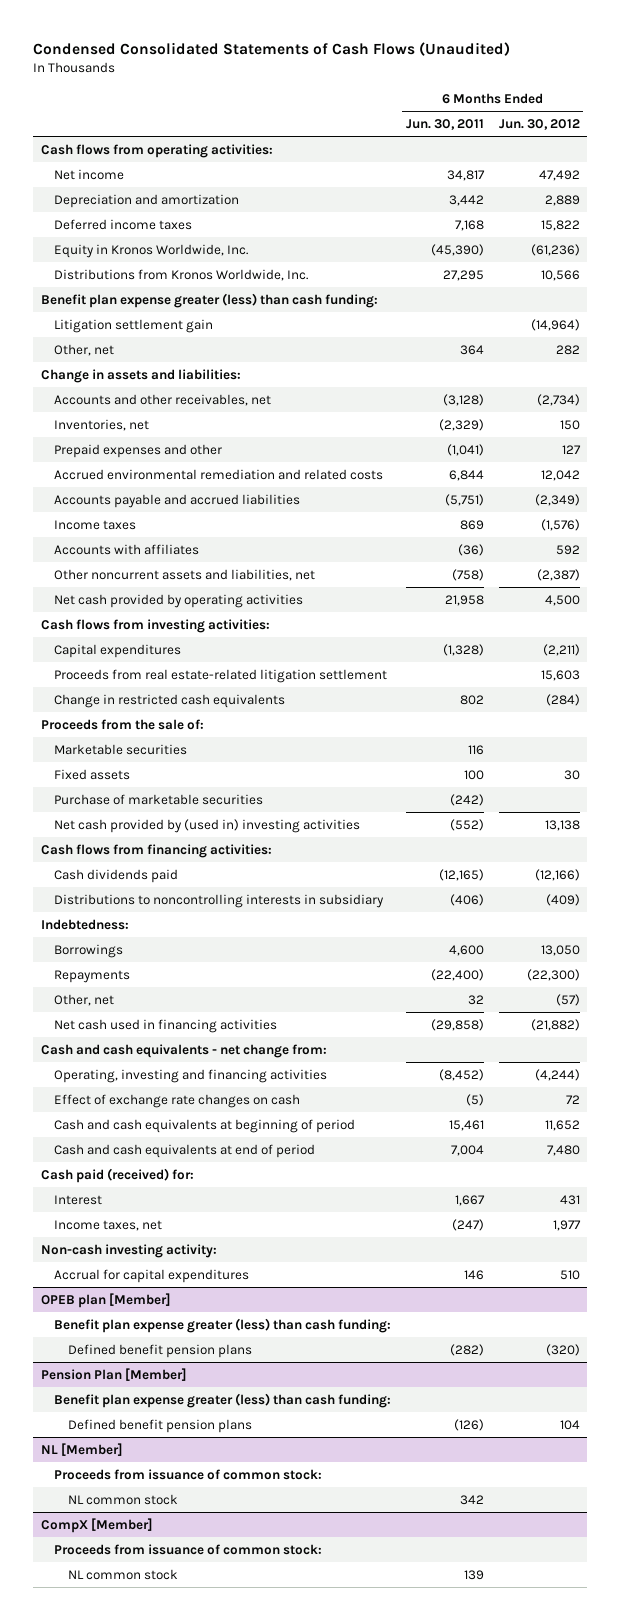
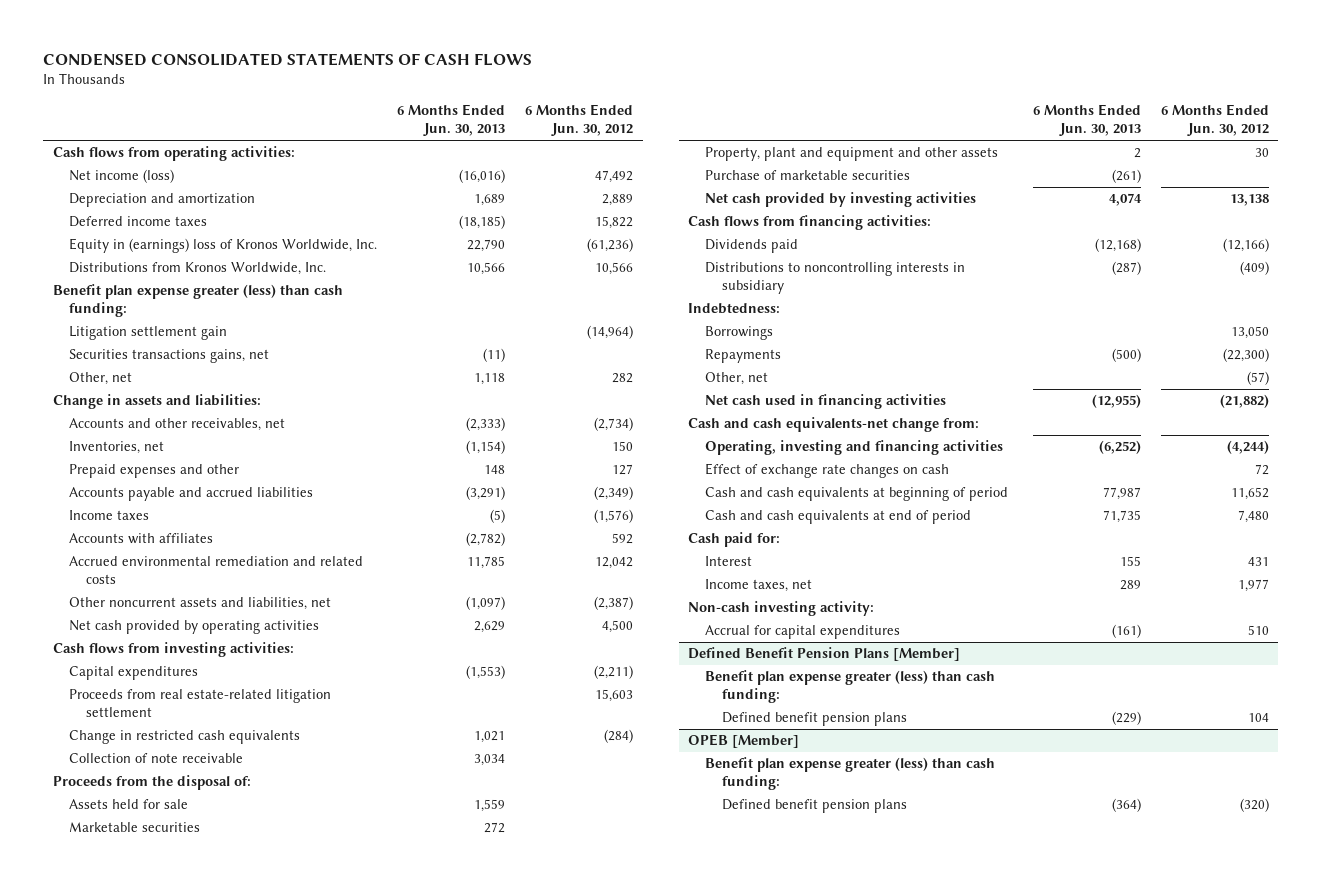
- Condensed Consolidated Statements of Cash Flows (Unaudited)
+ CONDENSED CONSOLIDATED STATEMENTS OF CASH FLOWS
- | 6 Months Ended Jun. 30, 2011 | 6 Months Ended Jun. 30, 2012
+ | 6 Months Ended Jun. 30, 2013 | 6 Months Ended Jun. 30, 2012
- Net income | 34,817 | 47,492
+ Net income (loss) | (16,016) | 47,492
- Equity in Kronos Worldwide, Inc. | (45,390) | (61,236)
+ Equity in (earnings) loss of Kronos Worldwide, Inc. | 22,790 | (61,236)
+ Securities transactions gains, net | (11) |
moved down: Accrued environmental remediation and related costs | 11,785 | 12,042
- Proceeds from the sale of:
+ Collection of note receivable | 3,034 |
+ Proceeds from the disposal of:
+ Assets held for sale | 1,559 |
- Fixed assets | 100 | 30
+ Property, plant and equipment and other assets | 2 | 30
- Net cash provided by (used in) investing activities | (552) | 13,138
+ Net cash provided by investing activities | 4,074 | 13,138
- Cash dividends paid | (12,165) | (12,166)
+ Dividends paid | (12,168) | (12,166)
- Cash and cash equivalents - net change from:
+ Cash and cash equivalents-net change from:
- Cash paid (received) for:
+ Cash paid for:
- OPEB plan [Member]
- Benefit plan expense greater (less) than cash funding:
- Defined benefit pension plans | (282) | (320)
- Pension Plan [Member]
+ Defined Benefit Pension Plans [Member]
- NL [Member]
- Proceeds from issuance of common stock:
- NL common stock | 342 |
- CompX [Member]
- Proceeds from issuance of common stock:
- NL common stock | 139 |
+ OPEB [Member]
+ Benefit plan expense greater (less) than cash funding:
+ Defined benefit pension plans | (364) | (320)

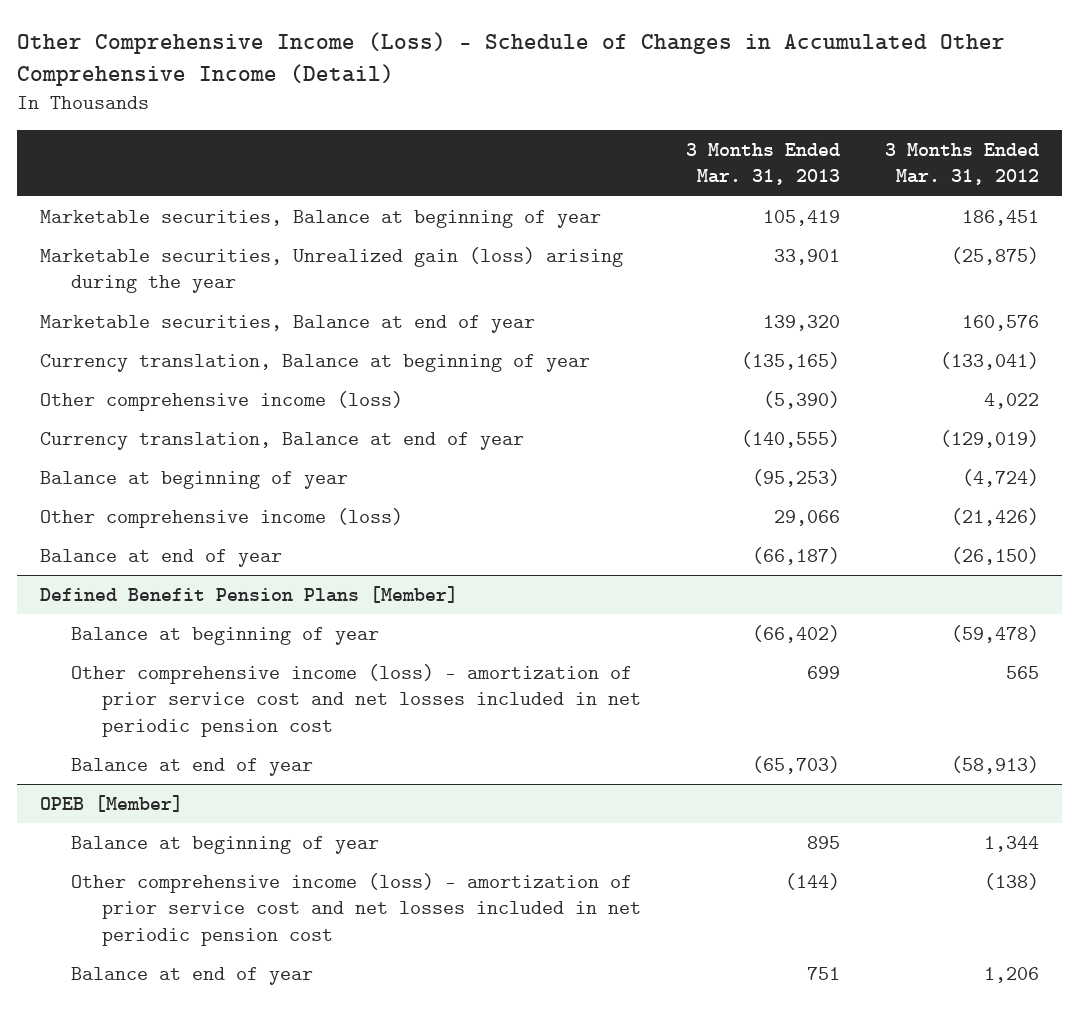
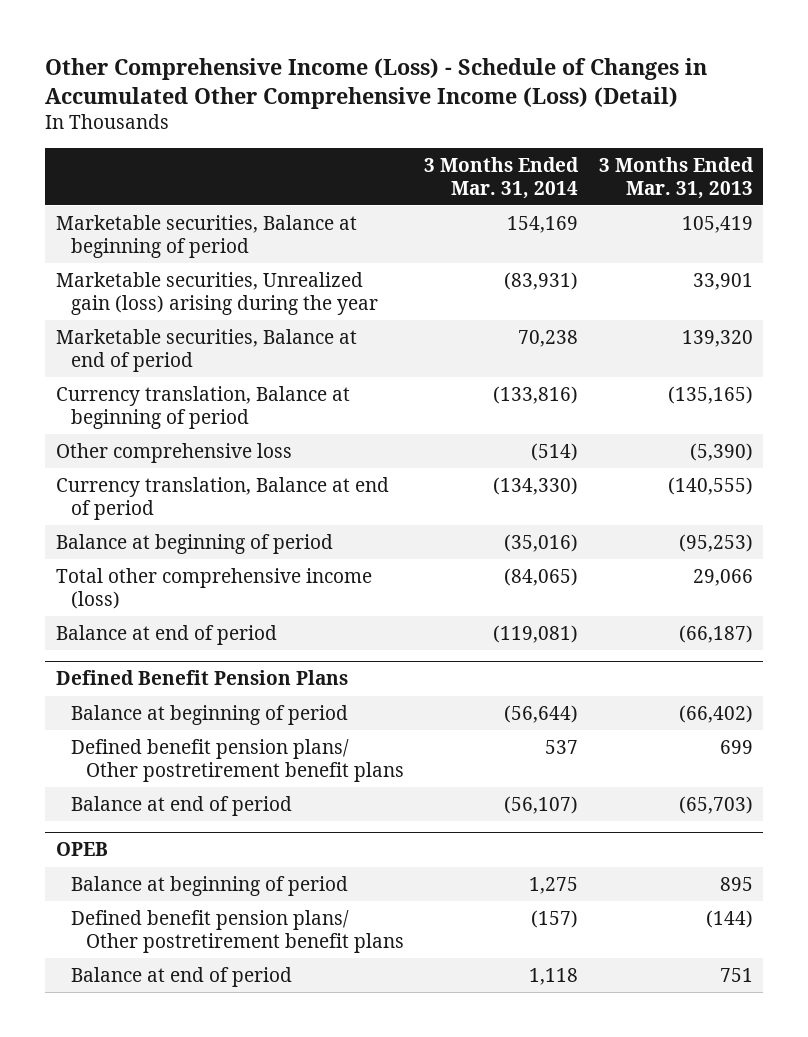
- Other Comprehensive Income (Loss) - Schedule of Changes in Accumulated Other Comprehensive Income (Detail)
+ Other Comprehensive Income (Loss) - Schedule of Changes in Accumulated Other Comprehensive Income (Loss) (Detail)
- | 3 Months Ended Mar. 31, 2013 | 3 Months Ended Mar. 31, 2012
+ | 3 Months Ended Mar. 31, 2014 | 3 Months Ended Mar. 31, 2013
- Marketable securities, Balance at beginning of year | 105,419 | 186,451
+ Marketable securities, Balance at beginning of period | 154,169 | 105,419
- Marketable securities, Balance at end of year | 139,320 | 160,576
- Currency translation, Balance at beginning of year | (135,165) | (133,041)
- Other comprehensive income (loss) | (5,390) | 4,022
- Currency translation, Balance at end of year | (140,555) | (129,019)
- Balance at beginning of year | (95,253) | (4,724)
- Other comprehensive income (loss) | 29,066 | (21,426)
- Balance at end of year | (66,187) | (26,150)
- Defined Benefit Pension Plans [Member]
- Balance at beginning of year | (66,402) | (59,478)
- Other comprehensive income (loss) - amortization of prior service cost and net losses included in net periodic pension cost | 699 | 565
- Balance at end of year | (65,703) | (58,913)
- OPEB [Member]
- Balance at beginning of year | 895 | 1,344
- Other comprehensive income (loss) - amortization of prior service cost and net losses included in net periodic pension cost | (144) | (138)
- Balance at end of year | 751 | 1,206
+ Marketable securities, Balance at end of period | 70,238 | 139,320
+ Currency translation, Balance at beginning of period | (133,816) | (135,165)
+ Other comprehensive loss | (514) | (5,390)
+ Currency translation, Balance at end of period | (134,330) | (140,555)
+ Balance at beginning of period | (35,016) | (95,253)
+ Total other comprehensive income (loss) | (84,065) | 29,066
+ Balance at end of period | (119,081) | (66,187)
+ Defined Benefit Pension Plans
+ Balance at beginning of period | (56,644) | (66,402)
+ Defined benefit pension plans/ Other postretirement benefit plans | 537 | 699
+ Balance at end of period | (56,107) | (65,703)
+ OPEB
+ Balance at beginning of period | 1,275 | 895
+ Defined benefit pension plans/ Other postretirement benefit plans | (157) | (144)
+ Balance at end of period | 1,118 | 751

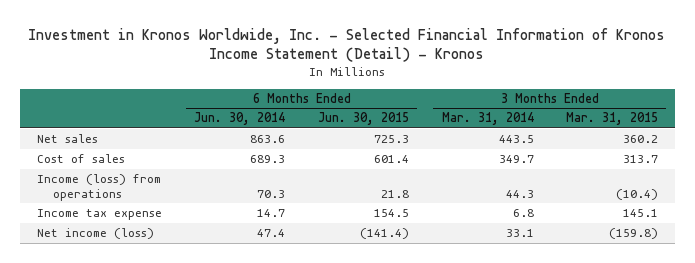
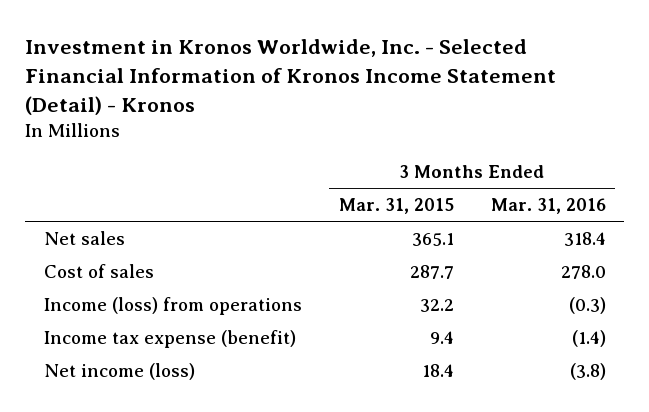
- | 6 Months Ended Jun. 30, 2014 | 6 Months Ended Jun. 30, 2015 | 3 Months Ended Mar. 31, 2014 | 3 Months Ended Mar. 31, 2015
+ | 3 Months Ended Mar. 31, 2015 | 3 Months Ended Mar. 31, 2016
- Net sales | 863.6 | 725.3 | 443.5 | 360.2
- Cost of sales | 689.3 | 601.4 | 349.7 | 313.7
- Income (loss) from operations | 70.3 | 21.8 | 44.3 | (10.4)
- Income tax expense | 14.7 | 154.5 | 6.8 | 145.1
- Net income (loss) | 47.4 | (141.4) | 33.1 | (159.8)
+ Net sales | 365.1 | 318.4
+ Cost of sales | 287.7 | 278.0
+ Income (loss) from operations | 32.2 | (0.3)
+ Income tax expense (benefit) | 9.4 | (1.4)
+ Net income (loss) | 18.4 | (3.8)

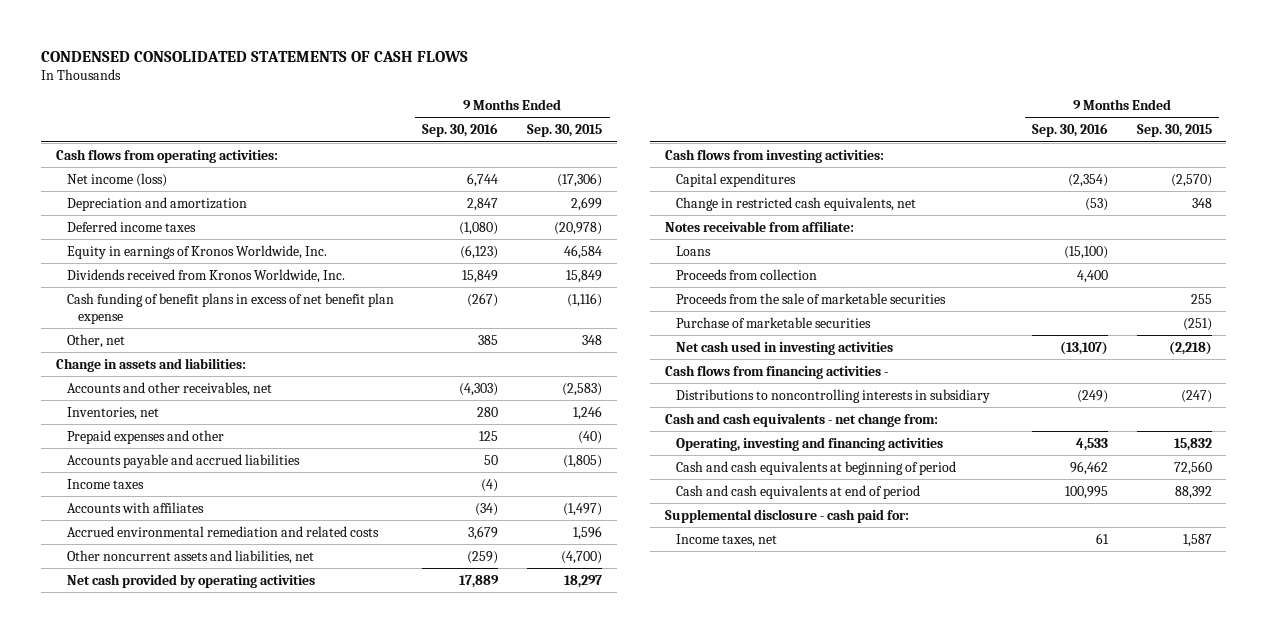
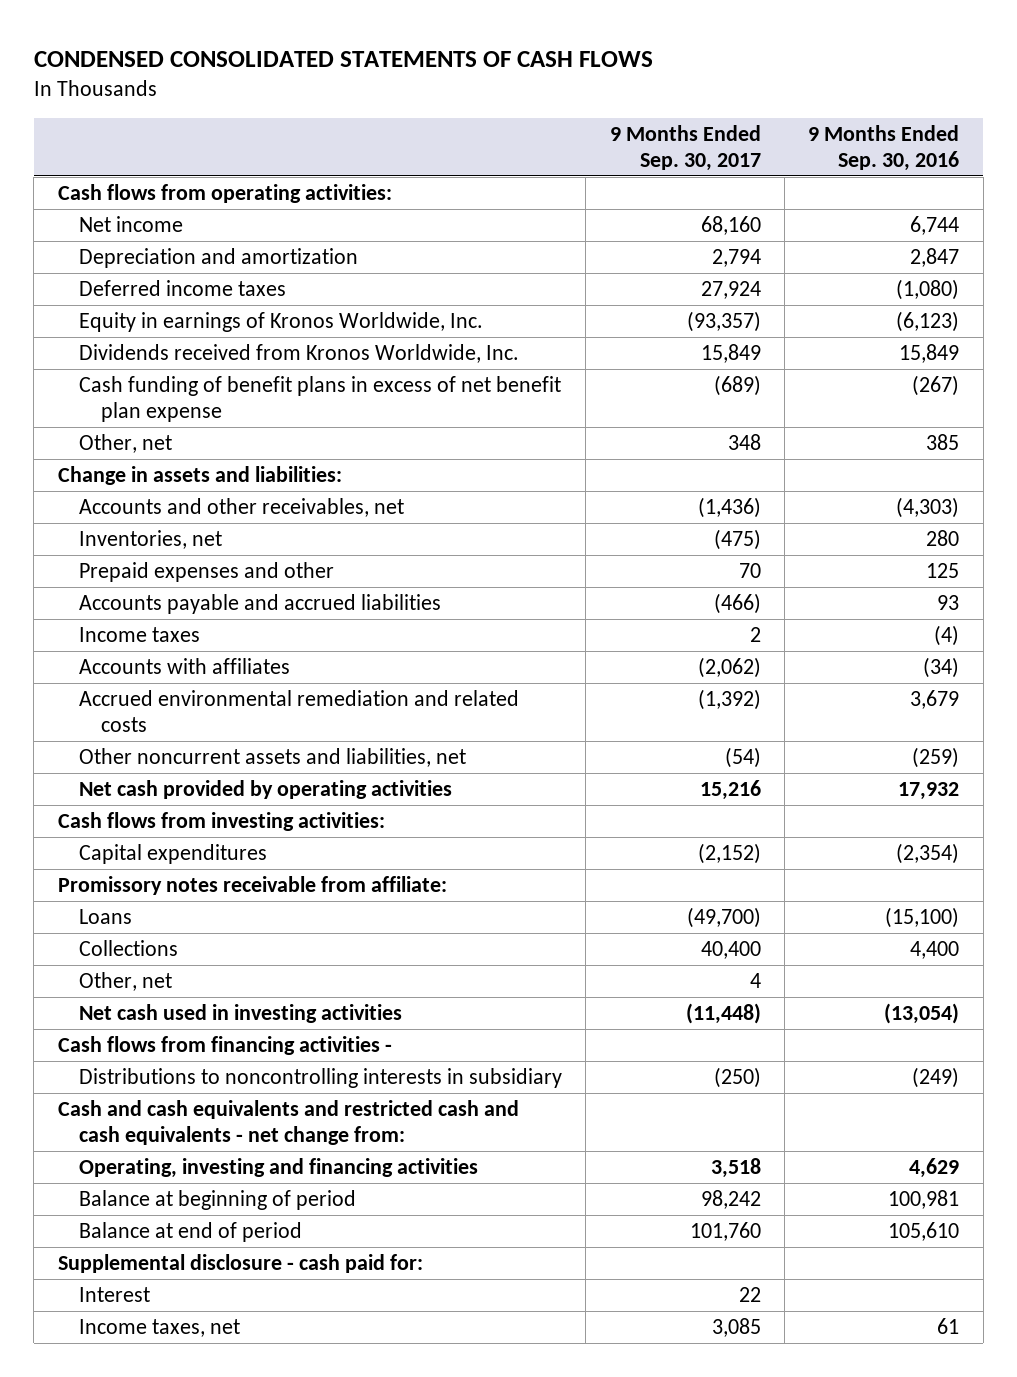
- | 9 Months Ended Sep. 30, 2016 | 9 Months Ended Sep. 30, 2015
+ | 9 Months Ended Sep. 30, 2017 | 9 Months Ended Sep. 30, 2016
- Net income (loss) | 6,744 | (17,306)
+ Net income | 68,160 | 6,744
- Accounts payable and accrued liabilities | 50 | (1,805)
+ Accounts payable and accrued liabilities | (466) | 93
- Net cash provided by operating activities | 17,889 | 18,297
+ Net cash provided by operating activities | 15,216 | 17,932
- Change in restricted cash equivalents, net | (53) | 348
- Notes receivable from affiliate:
+ Promissory notes receivable from affiliate:
- Proceeds from collection | 4,400 |
- Proceeds from the sale of marketable securities | | 255
- Purchase of marketable securities | | (251)
- Net cash used in investing activities | (13,107) | (2,218)
+ Collections | 40,400 | 4,400
+ Other, net | 4 |
+ Net cash used in investing activities | (11,448) | (13,054)
- Cash and cash equivalents - net change from:
- Operating, investing and financing activities | 4,533 | 15,832
- Cash and cash equivalents at beginning of period | 96,462 | 72,560
- Cash and cash equivalents at end of period | 100,995 | 88,392
+ Cash and cash equivalents and restricted cash and cash equivalents - net change from:
+ Operating, investing and financing activities | 3,518 | 4,629
+ Balance at beginning of period | 98,242 | 100,981
+ Balance at end of period | 101,760 | 105,610
+ Interest | 22 |

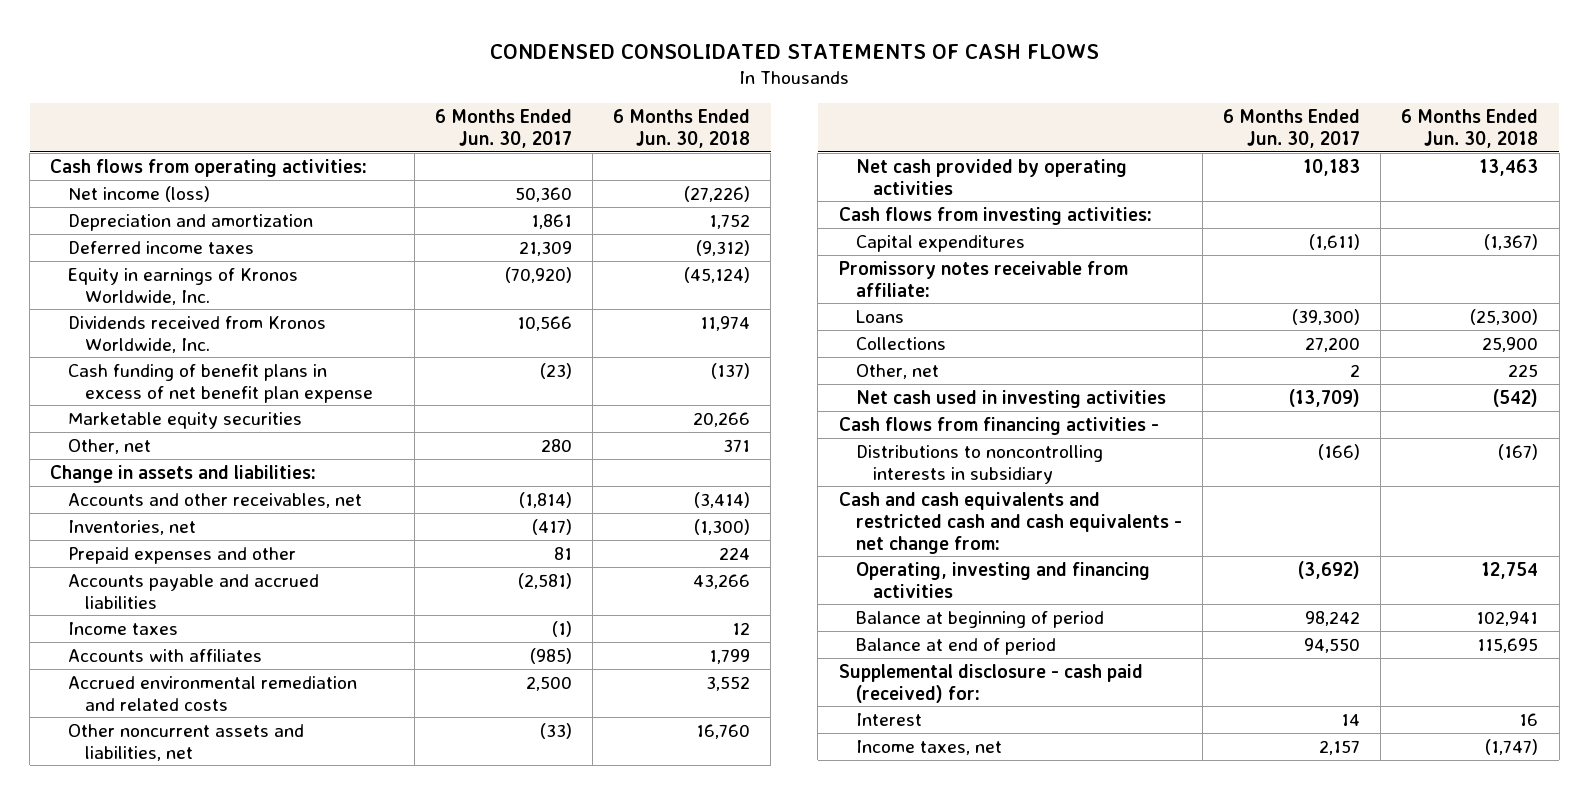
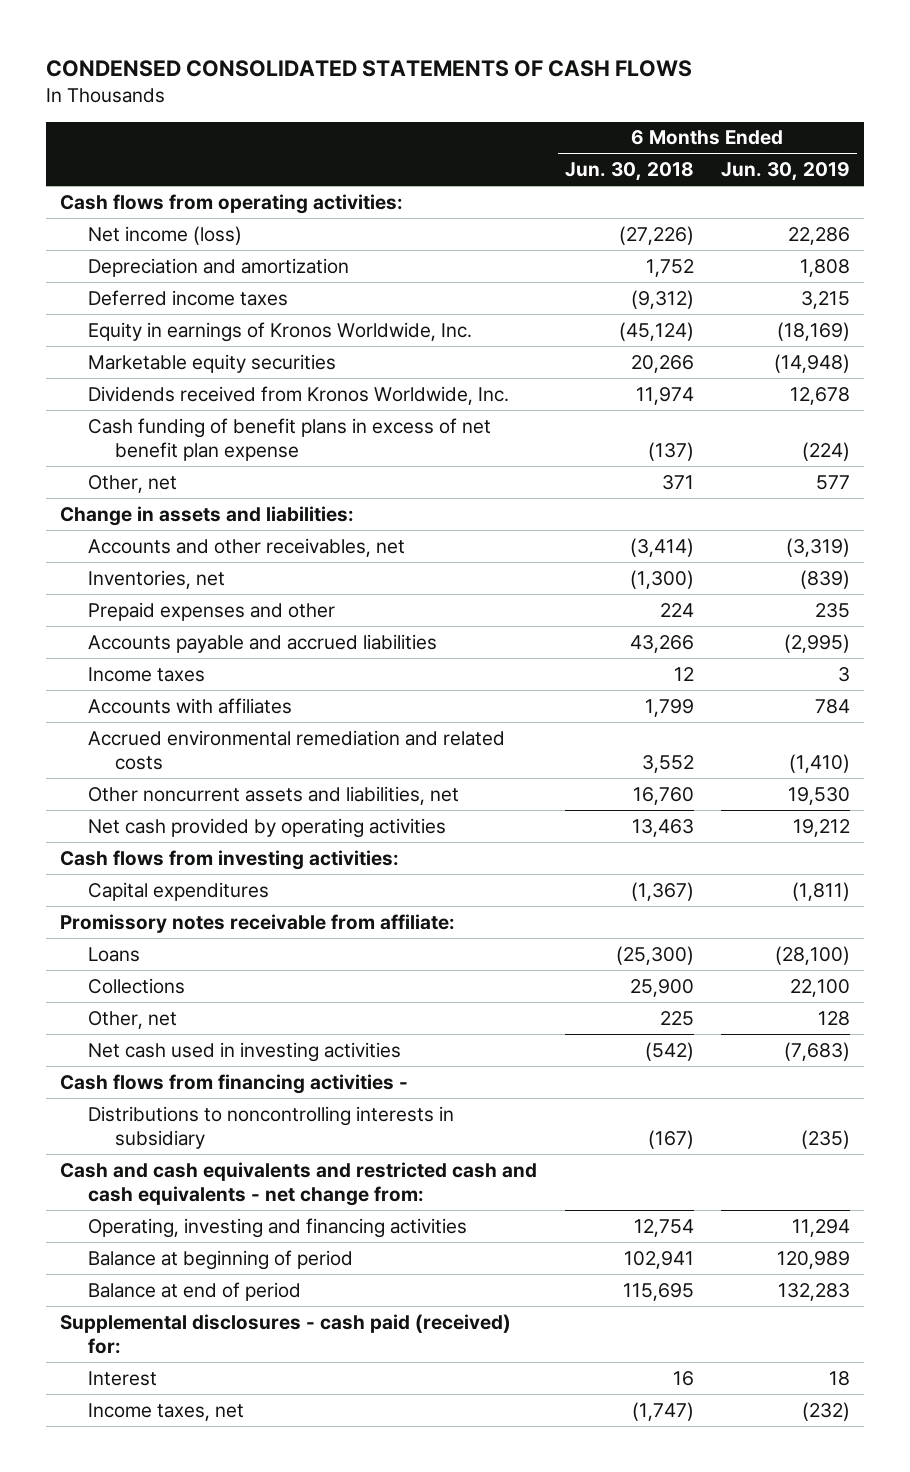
- | 6 Months Ended Jun. 30, 2017 | 6 Months Ended Jun. 30, 2018
+ | 6 Months Ended Jun. 30, 2018 | 6 Months Ended Jun. 30, 2019
moved up: Marketable equity securities | 20,266 | (14,948)
- Supplemental disclosure - cash paid (received) for:
+ Supplemental disclosures - cash paid (received) for:

